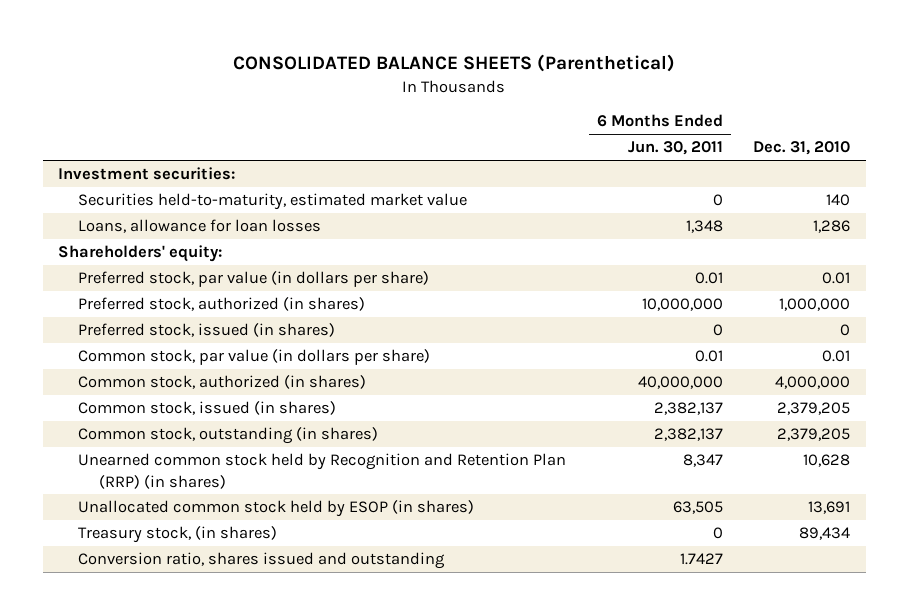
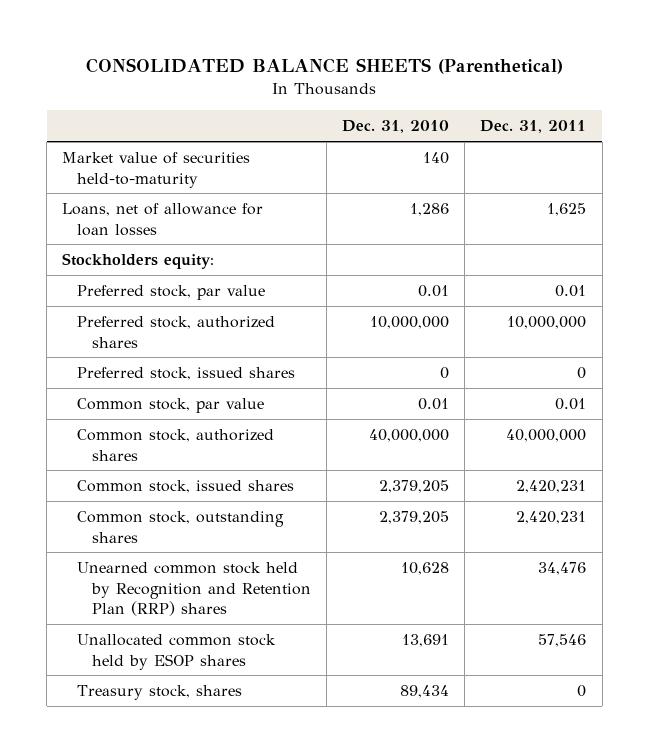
- | 6 Months Ended Jun. 30, 2011 | Dec. 31, 2010
+ | Dec. 31, 2010 | Dec. 31, 2011
- Investment securities:
- Securities held-to-maturity, estimated market value | 0 | 140
- Loans, allowance for loan losses | 1,348 | 1,286
- Shareholders' equity:
- Preferred stock, par value (in dollars per share) | 0.01 | 0.01
- Preferred stock, authorized (in shares) | 10,000,000 | 1,000,000
- Preferred stock, issued (in shares) | 0 | 0
- Common stock, par value (in dollars per share) | 0.01 | 0.01
- Common stock, authorized (in shares) | 40,000,000 | 4,000,000
- Common stock, issued (in shares) | 2,382,137 | 2,379,205
- Common stock, outstanding (in shares) | 2,382,137 | 2,379,205
- Unearned common stock held by Recognition and Retention Plan (RRP) (in shares) | 8,347 | 10,628
- Unallocated common stock held by ESOP (in shares) | 63,505 | 13,691
- Treasury stock, (in shares) | 0 | 89,434
- Conversion ratio, shares issued and outstanding | 1.7427 |
+ Market value of securities held-to-maturity | 140 |
+ Loans, net of allowance for loan losses | 1,286 | 1,625
+ Stockholders equity:
+ Preferred stock, par value | 0.01 | 0.01
+ Preferred stock, authorized shares | 10,000,000 | 10,000,000
+ Preferred stock, issued shares | 0 | 0
+ Common stock, par value | 0.01 | 0.01
+ Common stock, authorized shares | 40,000,000 | 40,000,000
+ Common stock, issued shares | 2,379,205 | 2,420,231
+ Common stock, outstanding shares | 2,379,205 | 2,420,231
+ Unearned common stock held by Recognition and Retention Plan (RRP) shares | 10,628 | 34,476
+ Unallocated common stock held by ESOP shares | 13,691 | 57,546
+ Treasury stock, shares | 89,434 | 0

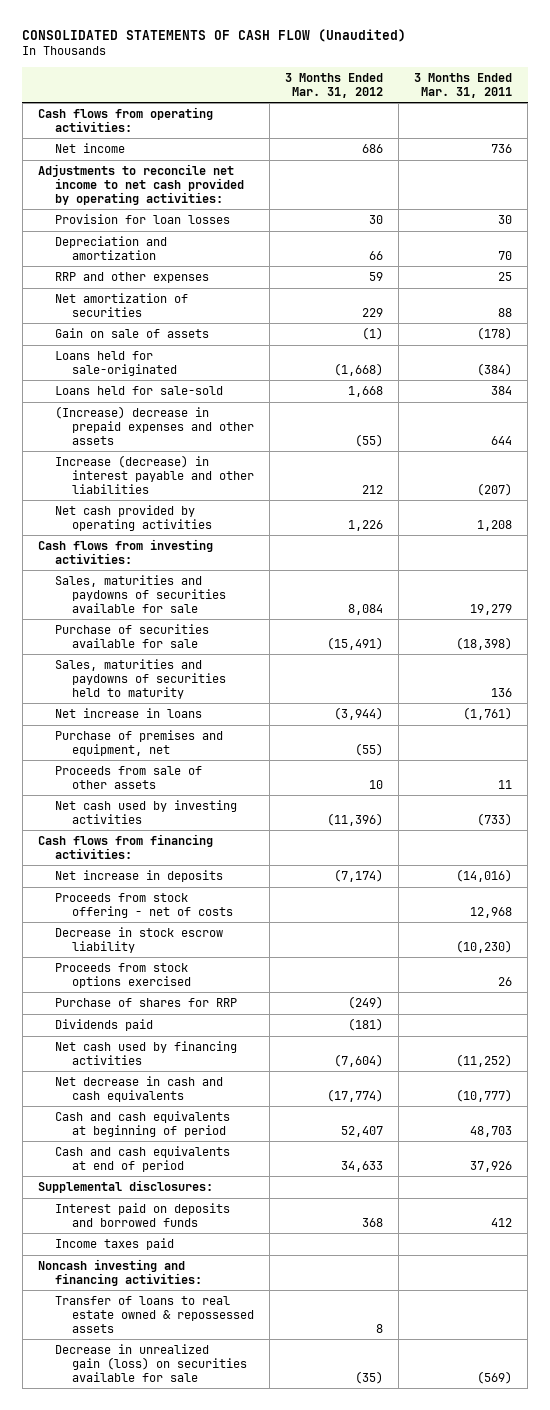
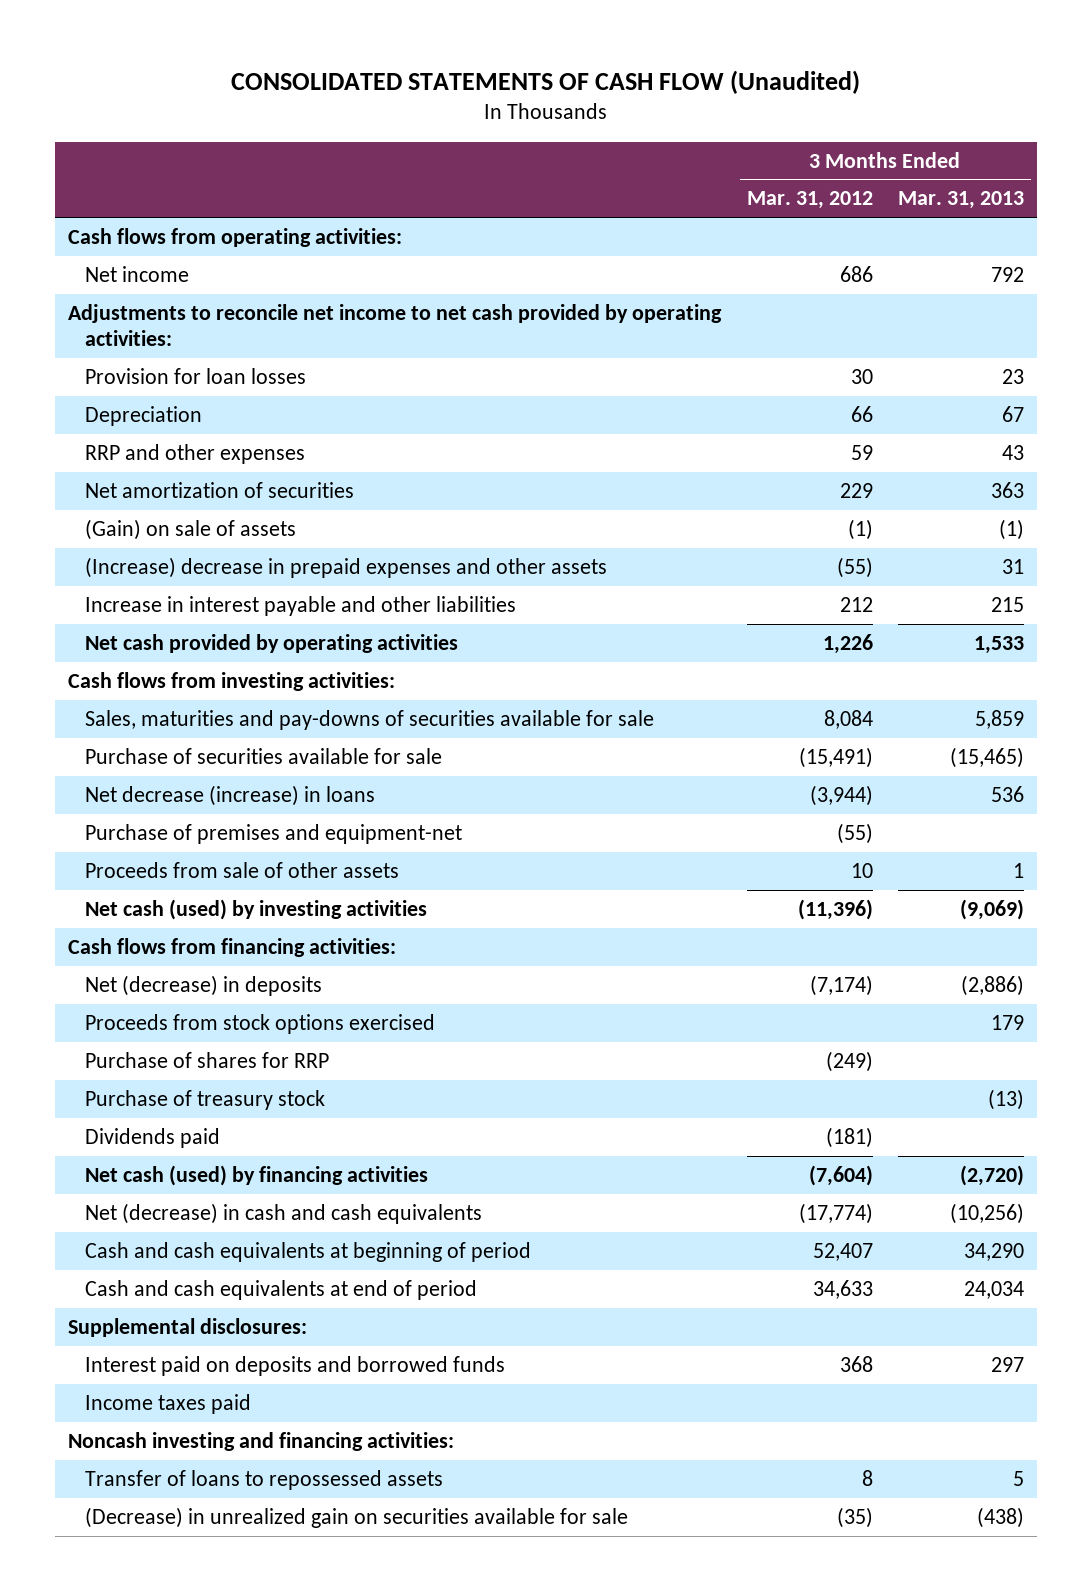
- | 3 Months Ended Mar. 31, 2012 | 3 Months Ended Mar. 31, 2011
+ | 3 Months Ended Mar. 31, 2012 | 3 Months Ended Mar. 31, 2013
- Depreciation and amortization | 66 | 70
+ Depreciation | 66 | 67
- Gain on sale of assets | (1) | (178)
- Loans held for sale-originated | (1,668) | (384)
- Loans held for sale-sold | 1,668 | 384
+ (Gain) on sale of assets | (1) | (1)
- Increase (decrease) in interest payable and other liabilities | 212 | (207)
+ Increase in interest payable and other liabilities | 212 | 215
- Sales, maturities and paydowns of securities available for sale | 8,084 | 19,279
+ Sales, maturities and pay-downs of securities available for sale | 8,084 | 5,859
- Sales, maturities and paydowns of securities held to maturity | | 136
- Net increase in loans | (3,944) | (1,761)
- Purchase of premises and equipment, net | (55) |
+ Net decrease (increase) in loans | (3,944) | 536
+ Purchase of premises and equipment-net | (55) |
- Net cash used by investing activities | (11,396) | (733)
+ Net cash (used) by investing activities | (11,396) | (9,069)
- Net increase in deposits | (7,174) | (14,016)
- Proceeds from stock offering - net of costs | | 12,968
- Decrease in stock escrow liability | | (10,230)
+ Net (decrease) in deposits | (7,174) | (2,886)
+ Purchase of treasury stock | | (13)
- Net cash used by financing activities | (7,604) | (11,252)
- Net decrease in cash and cash equivalents | (17,774) | (10,777)
+ Net cash (used) by financing activities | (7,604) | (2,720)
+ Net (decrease) in cash and cash equivalents | (17,774) | (10,256)
- Transfer of loans to real estate owned & repossessed assets | 8 |
- Decrease in unrealized gain (loss) on securities available for sale | (35) | (569)
+ Transfer of loans to repossessed assets | 8 | 5
+ (Decrease) in unrealized gain on securities available for sale | (35) | (438)

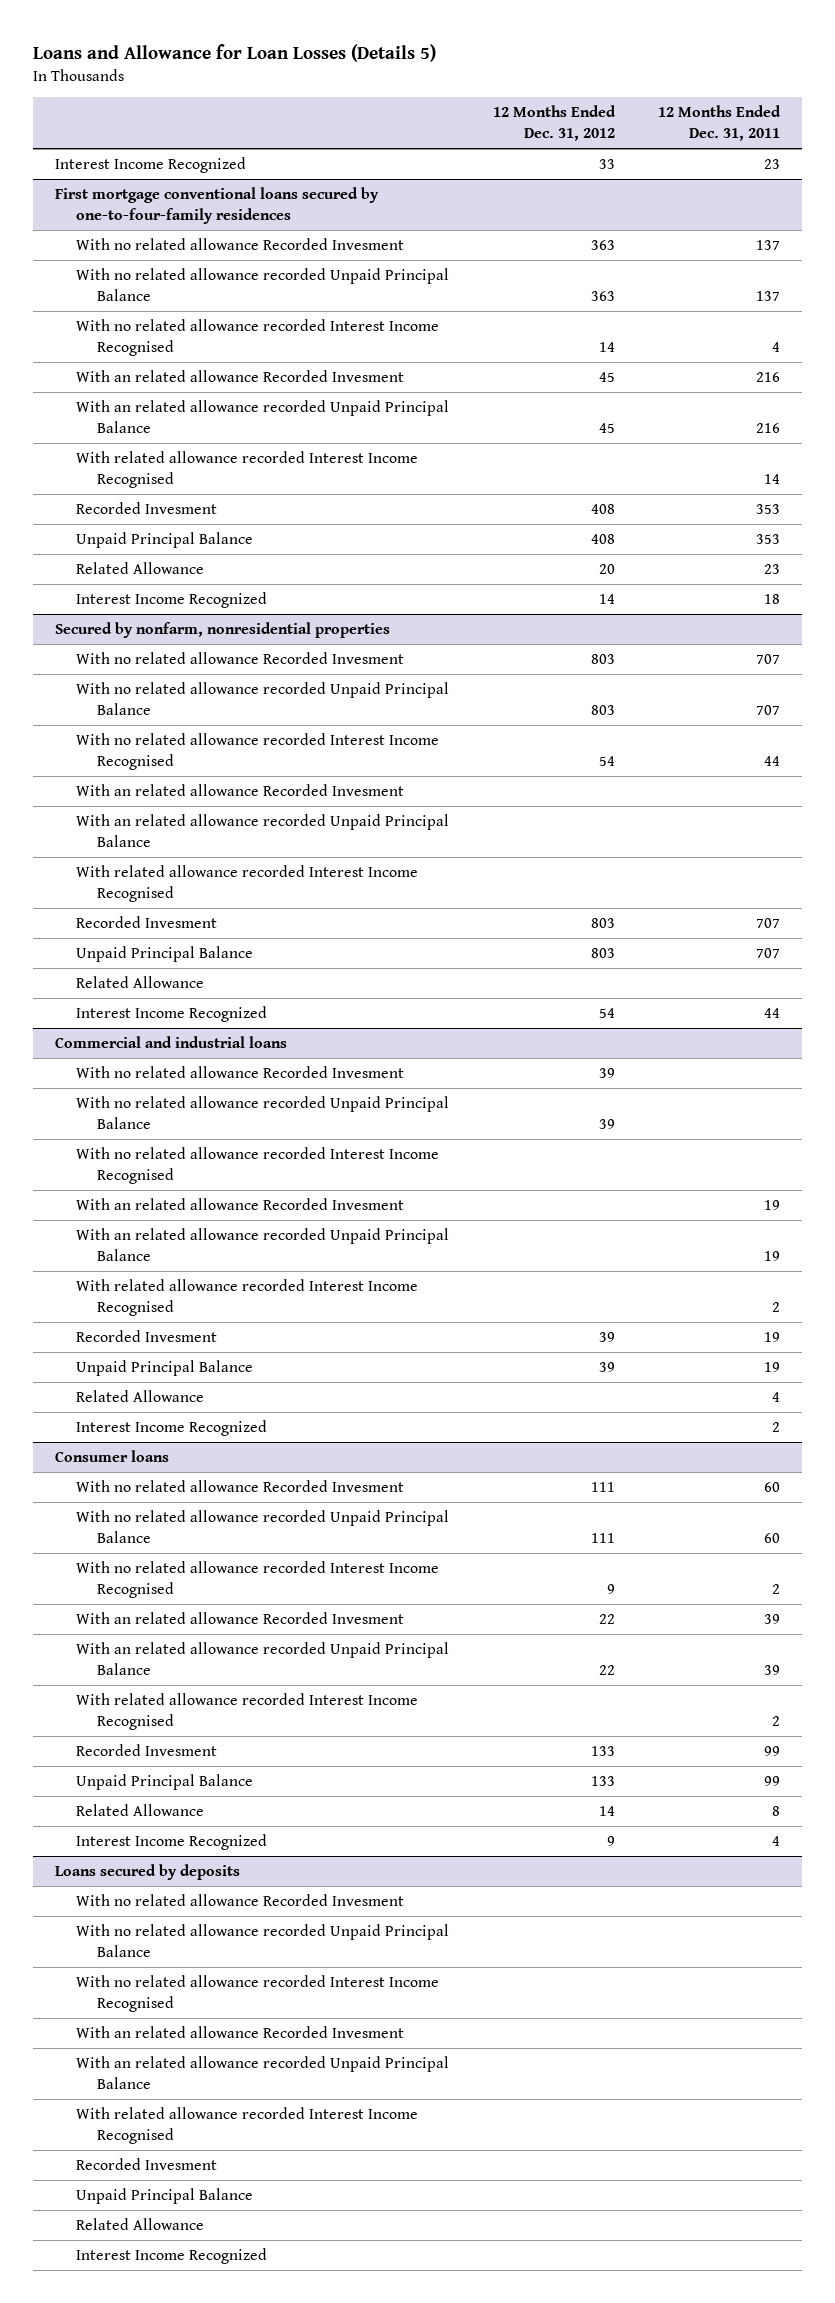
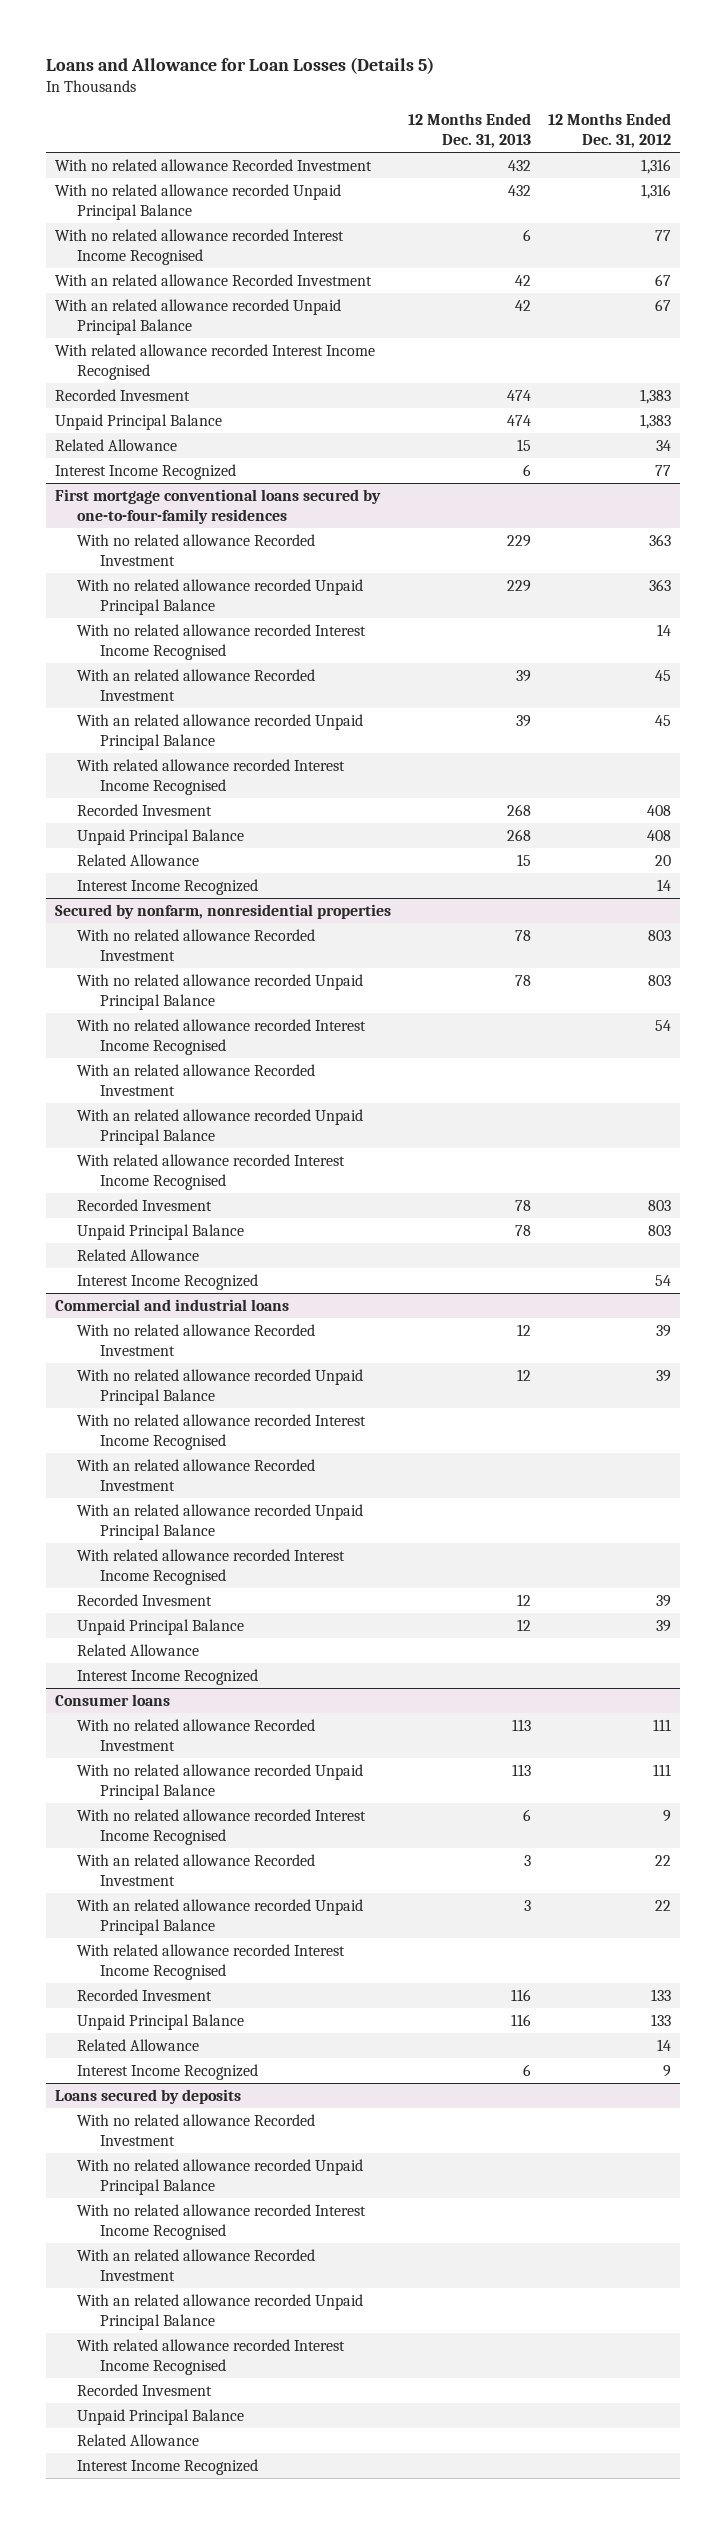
- | 12 Months Ended Dec. 31, 2012 | 12 Months Ended Dec. 31, 2011
+ | 12 Months Ended Dec. 31, 2013 | 12 Months Ended Dec. 31, 2012
- Interest Income Recognized | 33 | 23
+ With no related allowance Recorded Investment | 432 | 1,316
+ With no related allowance recorded Unpaid Principal Balance | 432 | 1,316
+ With no related allowance recorded Interest Income Recognised | 6 | 77
+ With an related allowance Recorded Investment | 42 | 67
+ With an related allowance recorded Unpaid Principal Balance | 42 | 67
+ With related allowance recorded Interest Income Recognised
+ Recorded Invesment | 474 | 1,383
+ Unpaid Principal Balance | 474 | 1,383
+ Related Allowance | 15 | 34
+ Interest Income Recognized | 6 | 77
@ First mortgage conventional loans secured by one-to-four-family residences
- With no related allowance Recorded Invesment | 363 | 137
+ With no related allowance Recorded Investment | 229 | 363
- With an related allowance Recorded Invesment | 45 | 216
+ With an related allowance Recorded Investment | 39 | 45
@ Secured by nonfarm, nonresidential properties
- With no related allowance Recorded Invesment | 803 | 707
+ With no related allowance Recorded Investment | 78 | 803
- With an related allowance Recorded Invesment
+ With an related allowance Recorded Investment
@ Commercial and industrial loans
- With no related allowance Recorded Invesment | 39 |
+ With no related allowance Recorded Investment | 12 | 39
- With an related allowance Recorded Invesment | | 19
+ With an related allowance Recorded Investment
@ Consumer loans
- With no related allowance Recorded Invesment | 111 | 60
+ With no related allowance Recorded Investment | 113 | 111
- With an related allowance Recorded Invesment | 22 | 39
+ With an related allowance Recorded Investment | 3 | 22
@ Loans secured by deposits
- With no related allowance Recorded Invesment
+ With no related allowance Recorded Investment
- With an related allowance Recorded Invesment
+ With an related allowance Recorded Investment

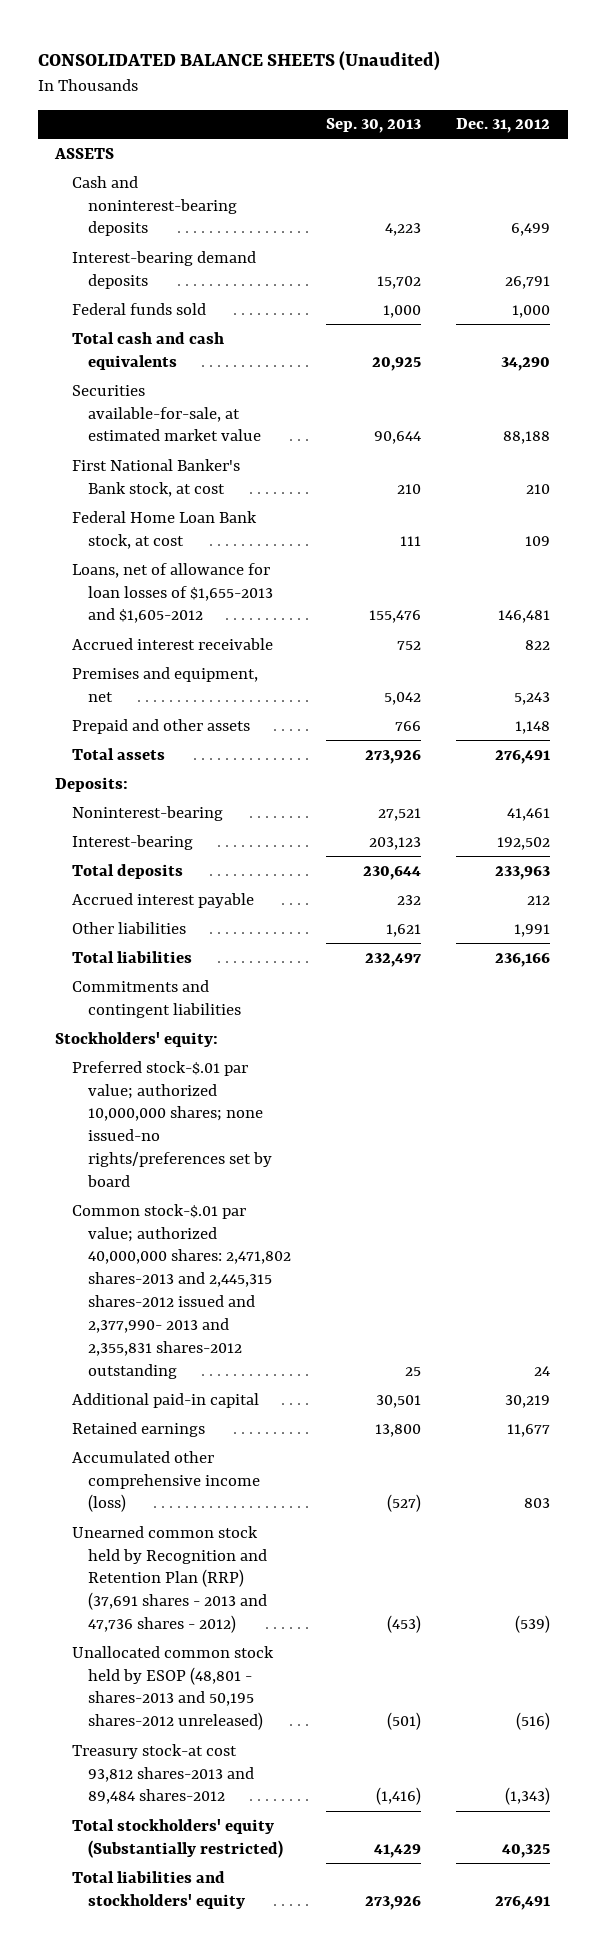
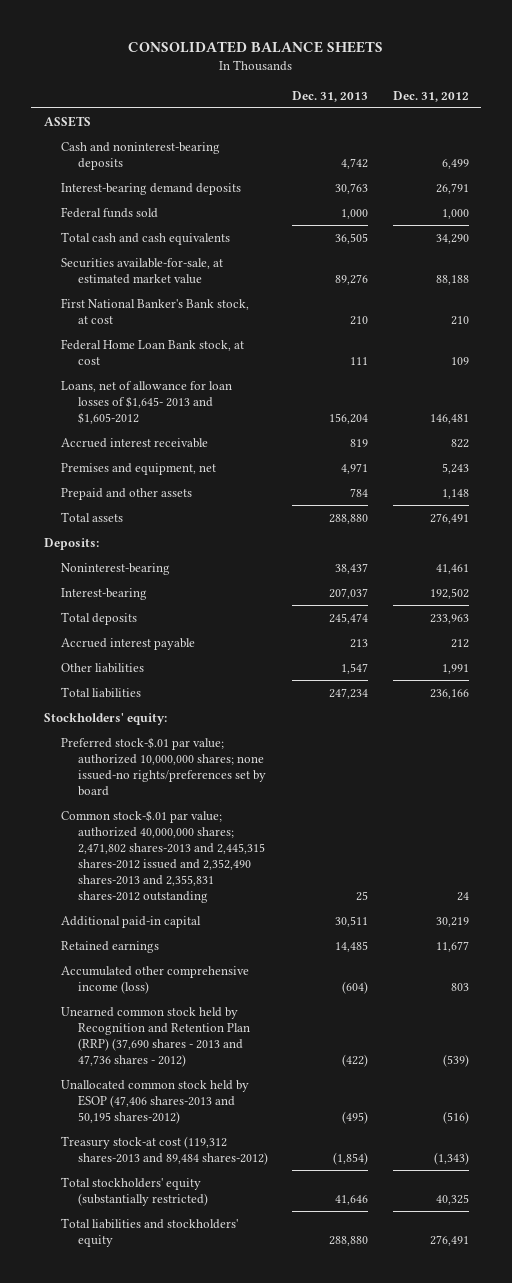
- CONSOLIDATED BALANCE SHEETS (Unaudited)
+ CONSOLIDATED BALANCE SHEETS
- | Sep. 30, 2013 | Dec. 31, 2012
+ | Dec. 31, 2013 | Dec. 31, 2012
- Loans, net of allowance for loan losses of $1,655-2013 and $1,605-2012 | 155,476 | 146,481
+ Loans, net of allowance for loan losses of $1,645- 2013 and $1,605-2012 | 156,204 | 146,481
- Commitments and contingent liabilities
- Common stock-$.01 par value; authorized 40,000,000 shares: 2,471,802 shares-2013 and 2,445,315 shares-2012 issued and 2,377,990- 2013 and 2,355,831 shares-2012 outstanding | 25 | 24
+ Common stock-$.01 par value; authorized 40,000,000 shares; 2,471,802 shares-2013 and 2,445,315 shares-2012 issued and 2,352,490 shares-2013 and 2,355,831 shares-2012 outstanding | 25 | 24
- Unearned common stock held by Recognition and Retention Plan (RRP) (37,691 shares - 2013 and 47,736 shares - 2012) | (453) | (539)
- Unallocated common stock held by ESOP (48,801 - shares-2013 and 50,195 shares-2012 unreleased) | (501) | (516)
- Treasury stock-at cost 93,812 shares-2013 and 89,484 shares-2012 | (1,416) | (1,343)
- Total stockholders' equity (Substantially restricted) | 41,429 | 40,325
+ Unearned common stock held by Recognition and Retention Plan (RRP) (37,690 shares - 2013 and 47,736 shares - 2012) | (422) | (539)
+ Unallocated common stock held by ESOP (47,406 shares-2013 and 50,195 shares-2012) | (495) | (516)
+ Treasury stock-at cost (119,312 shares-2013 and 89,484 shares-2012) | (1,854) | (1,343)
+ Total stockholders' equity (substantially restricted) | 41,646 | 40,325

